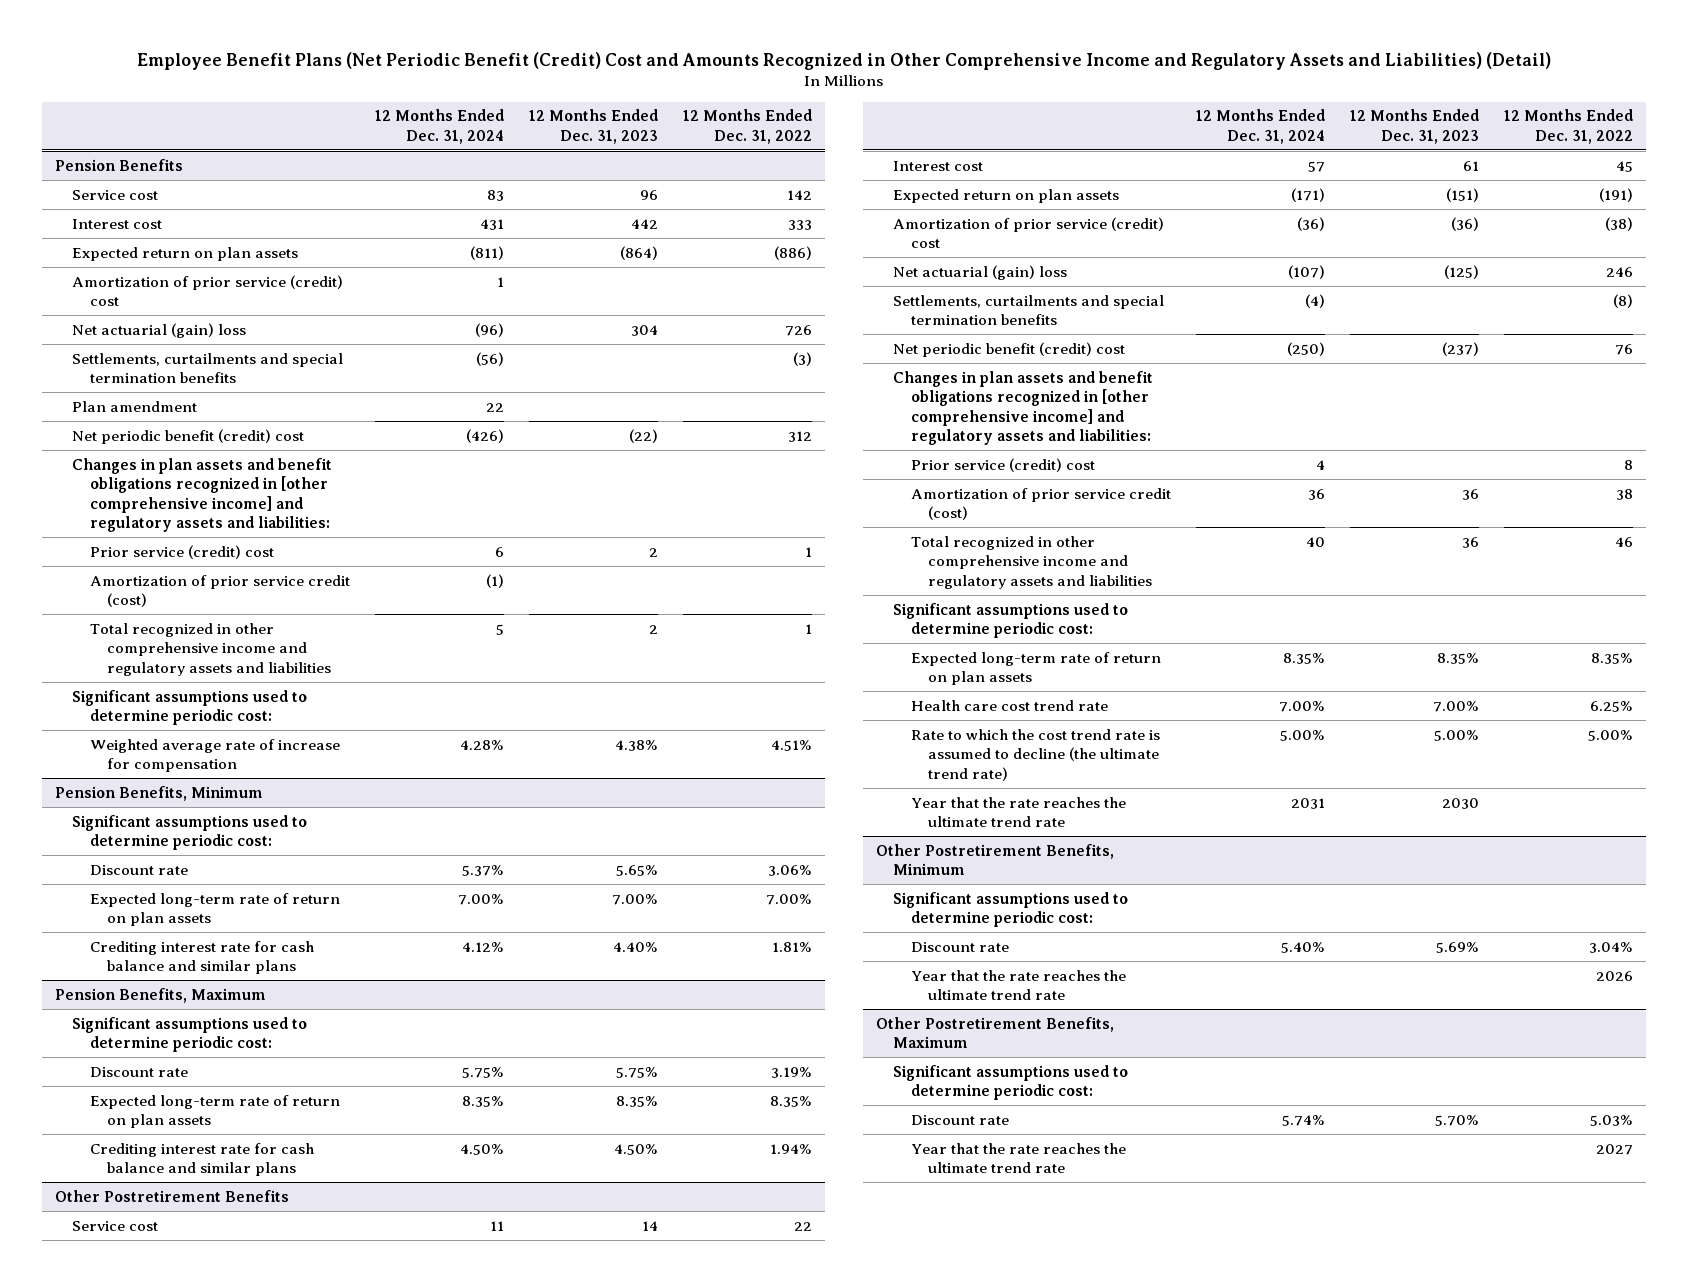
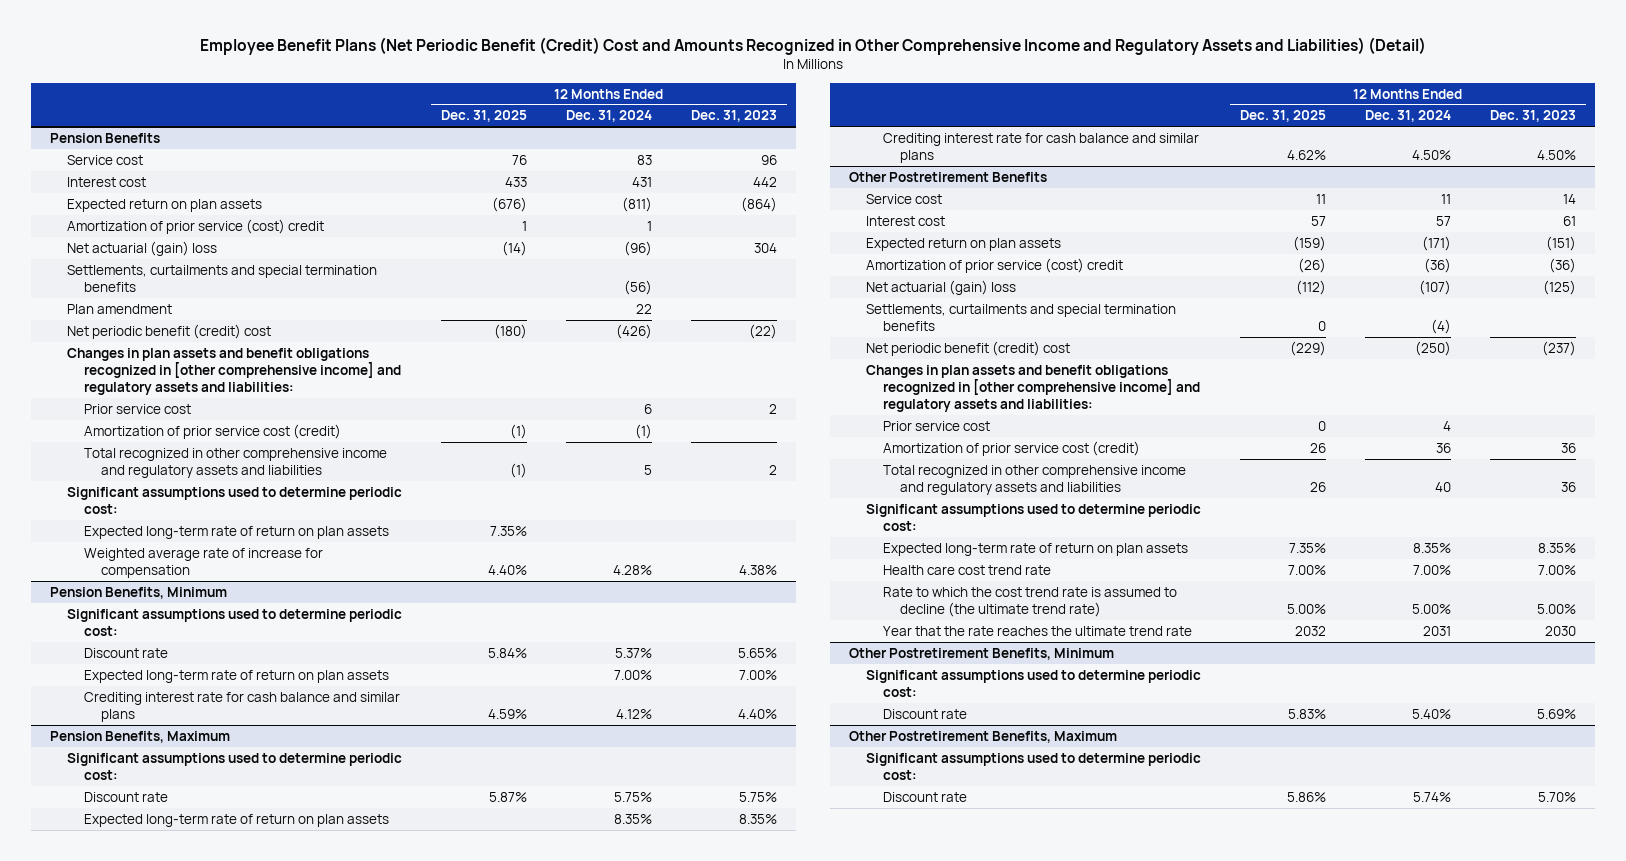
- | 12 Months Ended Dec. 31, 2024 | 12 Months Ended Dec. 31, 2023 | 12 Months Ended Dec. 31, 2022
+ | 12 Months Ended Dec. 31, 2025 | 12 Months Ended Dec. 31, 2024 | 12 Months Ended Dec. 31, 2023
@ Pension Benefits
- Amortization of prior service (credit) cost | 1 | |
+ Amortization of prior service (cost) credit | 1 | 1 |
- Prior service (credit) cost | 6 | 2 | 1
- Amortization of prior service credit (cost) | (1) | |
+ Prior service cost | | 6 | 2
+ Amortization of prior service cost (credit) | (1) | (1) |
+ Expected long-term rate of return on plan assets | 7.35% | |
@ Other Postretirement Benefits
- Amortization of prior service (credit) cost | (36) | (36) | (38)
+ Amortization of prior service (cost) credit | (26) | (36) | (36)
- Prior service (credit) cost | 4 | | 8
- Amortization of prior service credit (cost) | 36 | 36 | 38
+ Prior service cost | 0 | 4 |
+ Amortization of prior service cost (credit) | 26 | 36 | 36
@ Other Postretirement Benefits, Minimum
- Year that the rate reaches the ultimate trend rate | | | 2026
@ Other Postretirement Benefits, Maximum
- Year that the rate reaches the ultimate trend rate | | | 2027

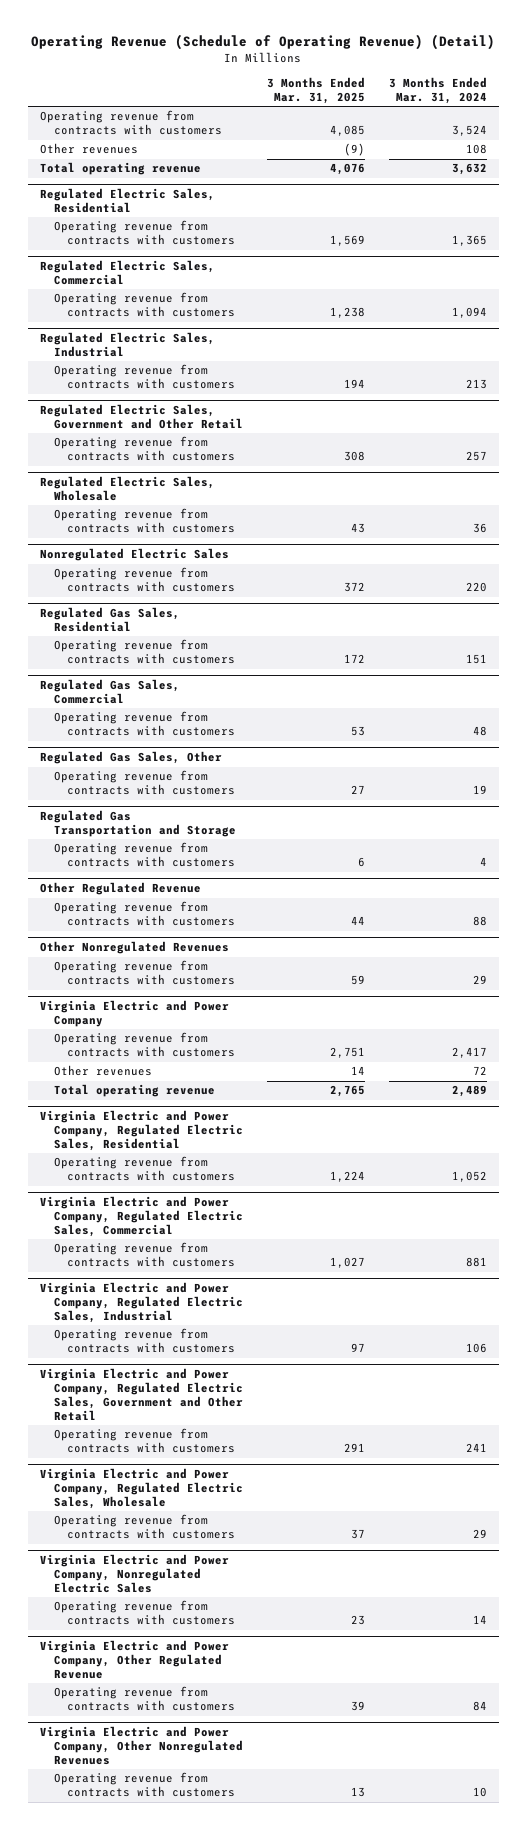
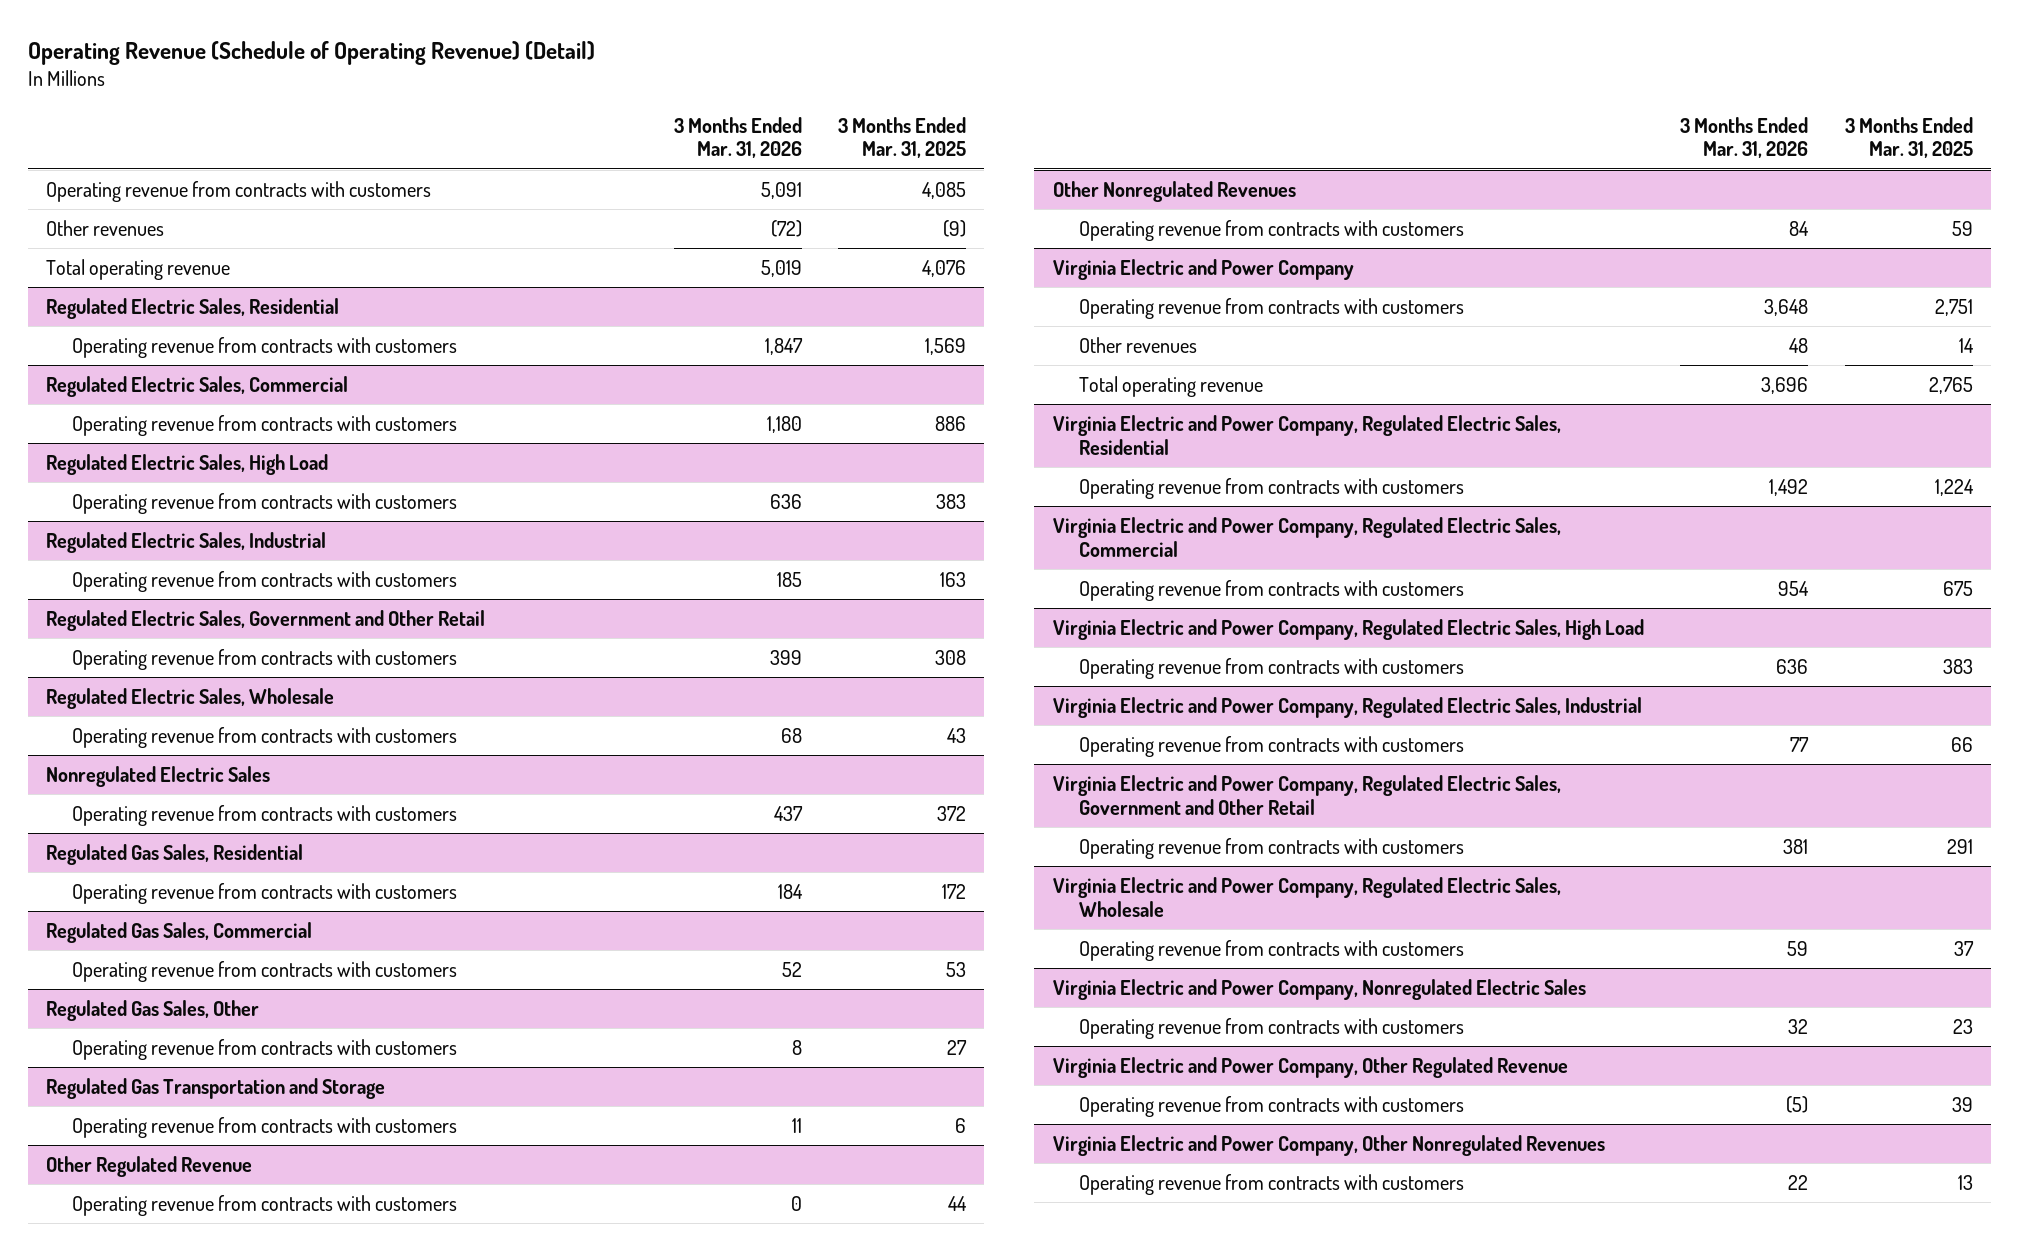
- | 3 Months Ended Mar. 31, 2025 | 3 Months Ended Mar. 31, 2024
+ | 3 Months Ended Mar. 31, 2026 | 3 Months Ended Mar. 31, 2025
@ Regulated Electric Sales, Commercial
- Operating revenue from contracts with customers | 1,238 | 1,094
+ Operating revenue from contracts with customers | 1,180 | 886
+ Regulated Electric Sales, High Load
+ Operating revenue from contracts with customers | 636 | 383
@ Regulated Electric Sales, Industrial
- Operating revenue from contracts with customers | 194 | 213
+ Operating revenue from contracts with customers | 185 | 163
@ Virginia Electric and Power Company, Regulated Electric Sales, Commercial
- Operating revenue from contracts with customers | 1,027 | 881
+ Operating revenue from contracts with customers | 954 | 675
+ Virginia Electric and Power Company, Regulated Electric Sales, High Load
+ Operating revenue from contracts with customers | 636 | 383
@ Virginia Electric and Power Company, Regulated Electric Sales, Industrial
- Operating revenue from contracts with customers | 97 | 106
+ Operating revenue from contracts with customers | 77 | 66

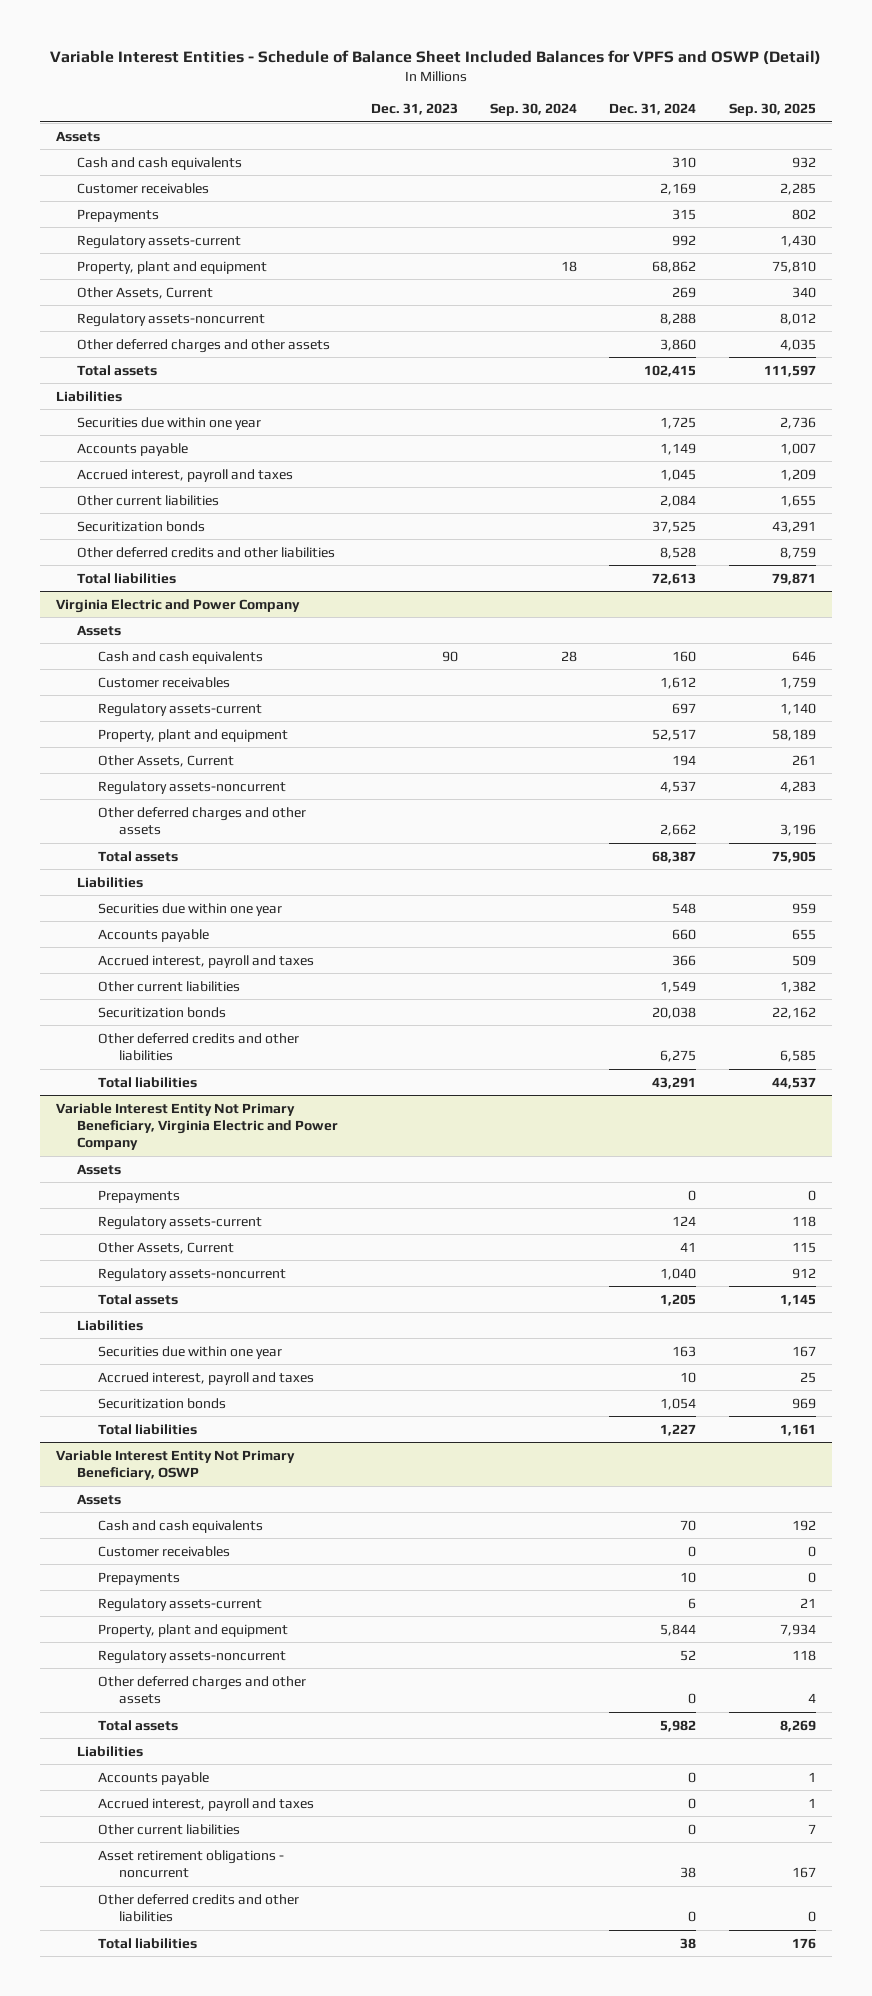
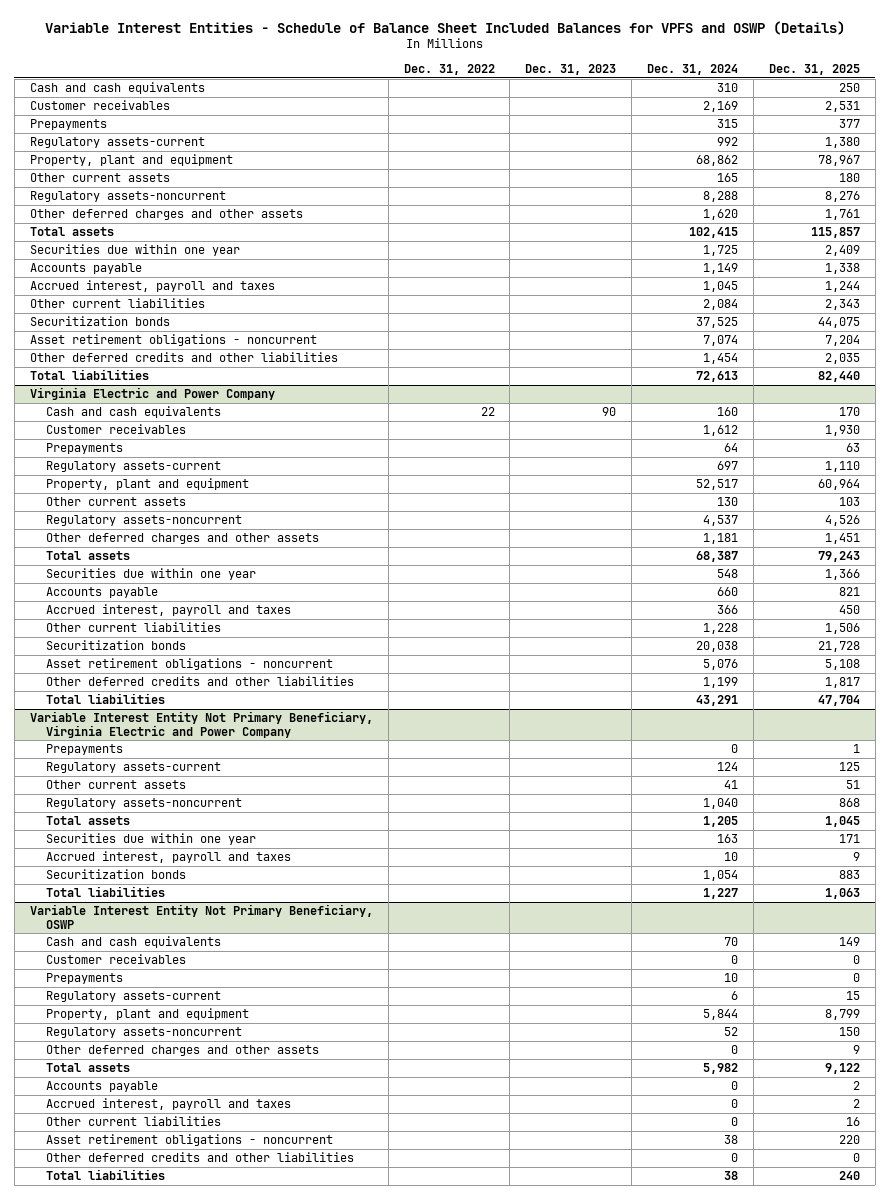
- Variable Interest Entities - Schedule of Balance Sheet Included Balances for VPFS and OSWP (Detail)
+ Variable Interest Entities - Schedule of Balance Sheet Included Balances for VPFS and OSWP (Details)
- | Dec. 31, 2023 | Sep. 30, 2024 | Dec. 31, 2024 | Sep. 30, 2025
+ | Dec. 31, 2022 | Dec. 31, 2023 | Dec. 31, 2024 | Dec. 31, 2025
- Assets
- Other Assets, Current | | | 269 | 340
+ Other current assets | | | 165 | 180
- Other deferred charges and other assets | | | 3,860 | 4,035
+ Other deferred charges and other assets | | | 1,620 | 1,761
- Liabilities
- Other deferred credits and other liabilities | | | 8,528 | 8,759
+ Asset retirement obligations - noncurrent | | | 7,074 | 7,204
+ Other deferred credits and other liabilities | | | 1,454 | 2,035
@ Virginia Electric and Power Company
- Assets
+ Prepayments | | | 64 | 63
- Other Assets, Current | | | 194 | 261
+ Other current assets | | | 130 | 103
- Other deferred charges and other assets | | | 2,662 | 3,196
+ Other deferred charges and other assets | | | 1,181 | 1,451
- Liabilities
- Other current liabilities | | | 1,549 | 1,382
+ Other current liabilities | | | 1,228 | 1,506
- Other deferred credits and other liabilities | | | 6,275 | 6,585
+ Asset retirement obligations - noncurrent | | | 5,076 | 5,108
+ Other deferred credits and other liabilities | | | 1,199 | 1,817
@ Variable Interest Entity Not Primary Beneficiary, Virginia Electric and Power Company
- Assets
- Other Assets, Current | | | 41 | 115
+ Other current assets | | | 41 | 51
- Liabilities
@ Variable Interest Entity Not Primary Beneficiary, OSWP
- Assets
- Liabilities

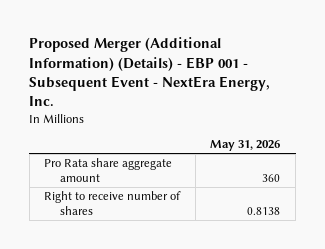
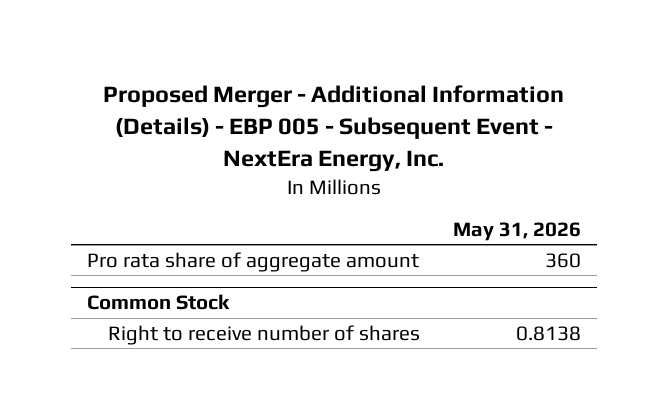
- Proposed Merger (Additional Information) (Details) - EBP 001 - Subsequent Event - NextEra Energy, Inc.
+ Proposed Merger - Additional Information (Details) - EBP 005 - Subsequent Event - NextEra Energy, Inc.
- Pro Rata share aggregate amount | 360
+ Pro rata share of aggregate amount | 360
+ Common Stock

